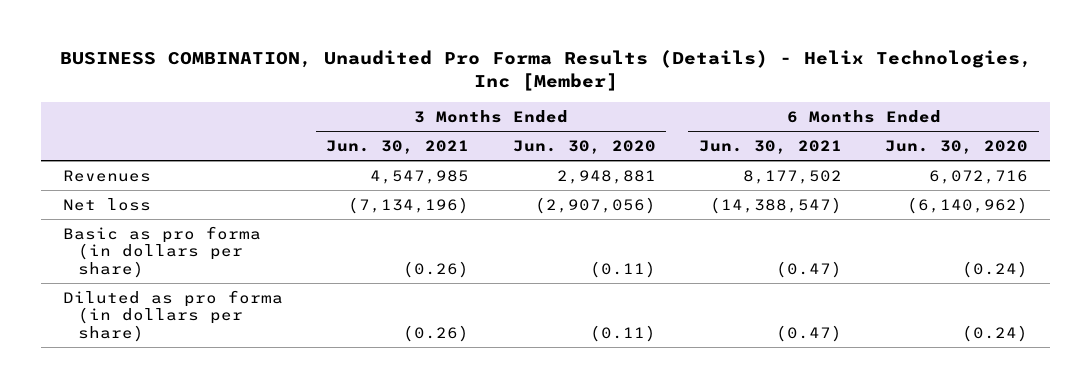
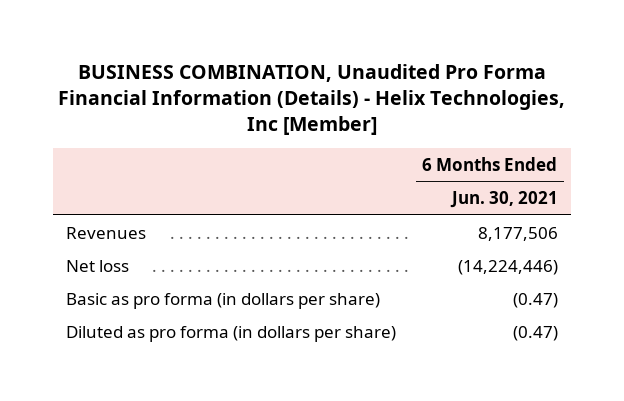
- BUSINESS COMBINATION, Unaudited Pro Forma Results (Details) - Helix Technologies, Inc [Member]
+ BUSINESS COMBINATION, Unaudited Pro Forma Financial Information (Details) - Helix Technologies, Inc [Member]
- | 3 Months Ended Jun. 30, 2021 | 3 Months Ended Jun. 30, 2020 | 6 Months Ended Jun. 30, 2021 | 6 Months Ended Jun. 30, 2020
+ | 6 Months Ended Jun. 30, 2021
- Revenues | 4,547,985 | 2,948,881 | 8,177,502 | 6,072,716
- Net loss | (7,134,196) | (2,907,056) | (14,388,547) | (6,140,962)
+ Revenues | 8,177,506
+ Net loss | (14,224,446)

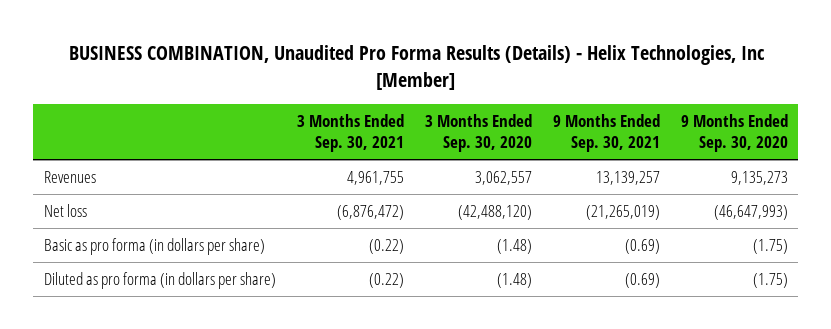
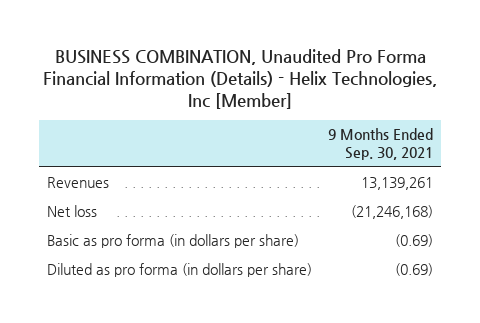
- BUSINESS COMBINATION, Unaudited Pro Forma Results (Details) - Helix Technologies, Inc [Member]
+ BUSINESS COMBINATION, Unaudited Pro Forma Financial Information (Details) - Helix Technologies, Inc [Member]
- | 3 Months Ended Sep. 30, 2021 | 3 Months Ended Sep. 30, 2020 | 9 Months Ended Sep. 30, 2021 | 9 Months Ended Sep. 30, 2020
+ | 9 Months Ended Sep. 30, 2021
- Revenues | 4,961,755 | 3,062,557 | 13,139,257 | 9,135,273
- Net loss | (6,876,472) | (42,488,120) | (21,265,019) | (46,647,993)
+ Revenues | 13,139,261
+ Net loss | (21,246,168)

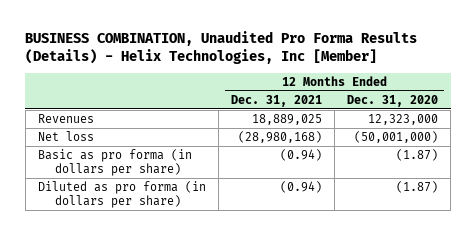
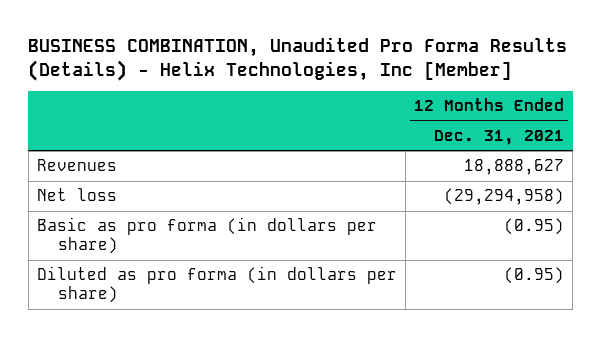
- | 12 Months Ended Dec. 31, 2021 | 12 Months Ended Dec. 31, 2020
+ | 12 Months Ended Dec. 31, 2021
- Revenues | 18,889,025 | 12,323,000
- Net loss | (28,980,168) | (50,001,000)
- Basic as pro forma (in dollars per share) | (0.94) | (1.87)
- Diluted as pro forma (in dollars per share) | (0.94) | (1.87)
+ Revenues | 18,888,627
+ Net loss | (29,294,958)
+ Basic as pro forma (in dollars per share) | (0.95)
+ Diluted as pro forma (in dollars per share) | (0.95)

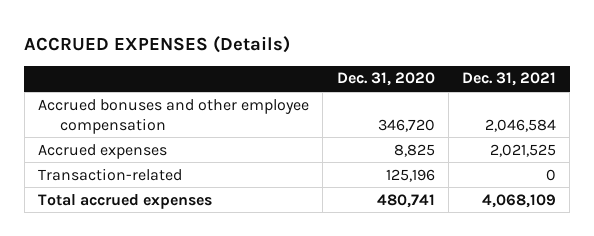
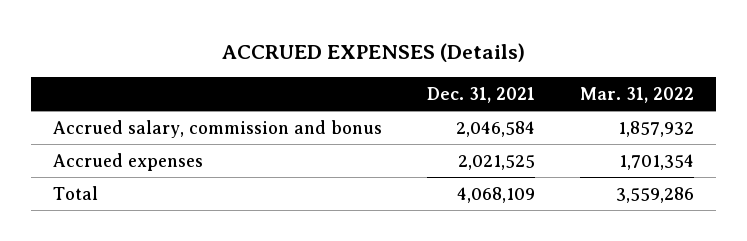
- | Dec. 31, 2020 | Dec. 31, 2021
+ | Dec. 31, 2021 | Mar. 31, 2022
- Accrued bonuses and other employee compensation | 346,720 | 2,046,584
+ Accrued salary, commission and bonus | 2,046,584 | 1,857,932
- Transaction-related | 125,196 | 0
- Total accrued expenses | 480,741 | 4,068,109
+ Total | 4,068,109 | 3,559,286

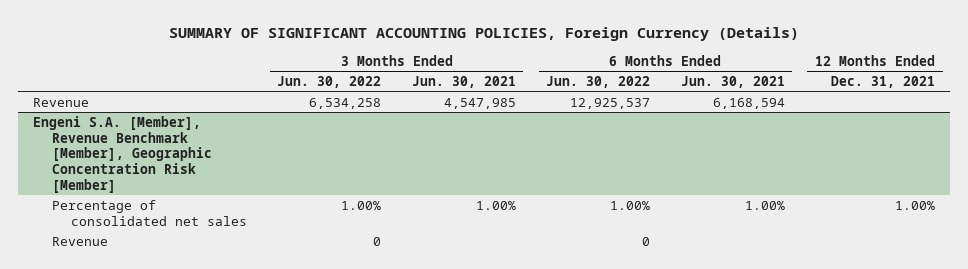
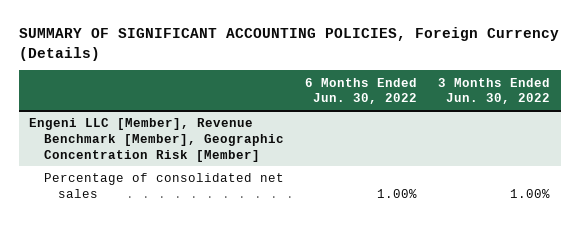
- | 3 Months Ended Jun. 30, 2022 | 3 Months Ended Jun. 30, 2021 | 6 Months Ended Jun. 30, 2022 | 6 Months Ended Jun. 30, 2021 | 12 Months Ended Dec. 31, 2021
+ | 6 Months Ended Jun. 30, 2022 | 3 Months Ended Jun. 30, 2022
- Revenue | 6,534,258 | 4,547,985 | 12,925,537 | 6,168,594 |
- Engeni S.A. [Member], Revenue Benchmark [Member], Geographic Concentration Risk [Member]
+ Engeni LLC [Member], Revenue Benchmark [Member], Geographic Concentration Risk [Member]
- Revenue | 0 | | 0 | |

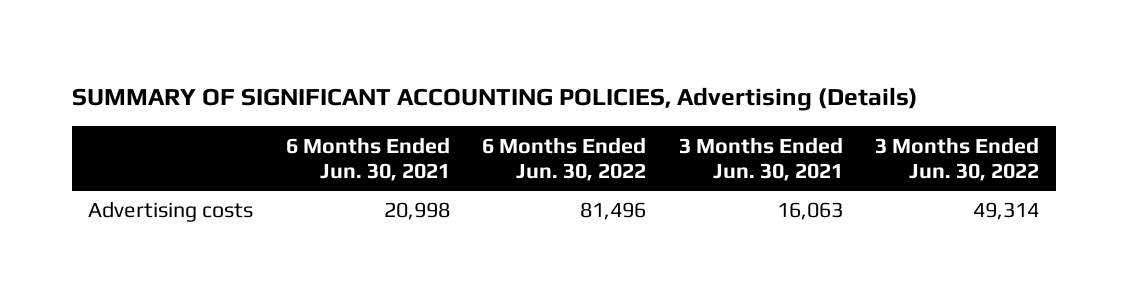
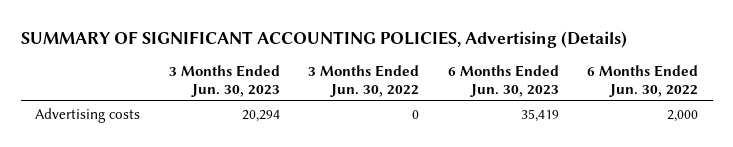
- | 6 Months Ended Jun. 30, 2021 | 6 Months Ended Jun. 30, 2022 | 3 Months Ended Jun. 30, 2021 | 3 Months Ended Jun. 30, 2022
+ | 3 Months Ended Jun. 30, 2023 | 3 Months Ended Jun. 30, 2022 | 6 Months Ended Jun. 30, 2023 | 6 Months Ended Jun. 30, 2022
- Advertising costs | 20,998 | 81,496 | 16,063 | 49,314
+ Advertising costs | 20,294 | 0 | 35,419 | 2,000

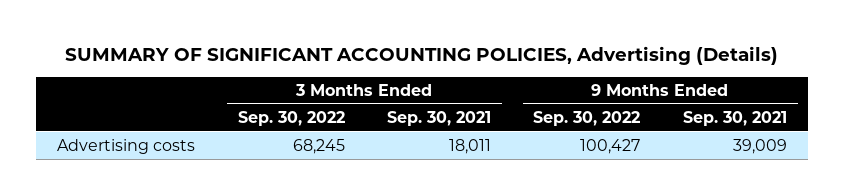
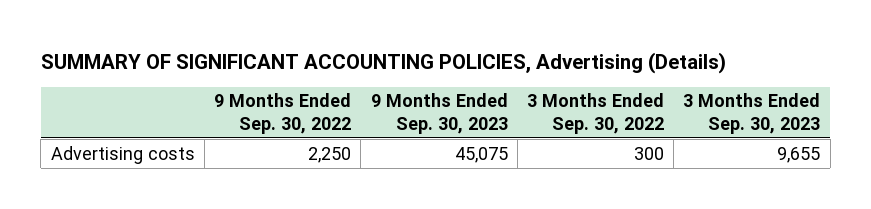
- | 3 Months Ended Sep. 30, 2022 | 3 Months Ended Sep. 30, 2021 | 9 Months Ended Sep. 30, 2022 | 9 Months Ended Sep. 30, 2021
+ | 9 Months Ended Sep. 30, 2022 | 9 Months Ended Sep. 30, 2023 | 3 Months Ended Sep. 30, 2022 | 3 Months Ended Sep. 30, 2023
- Advertising costs | 68,245 | 18,011 | 100,427 | 39,009
+ Advertising costs | 2,250 | 45,075 | 300 | 9,655

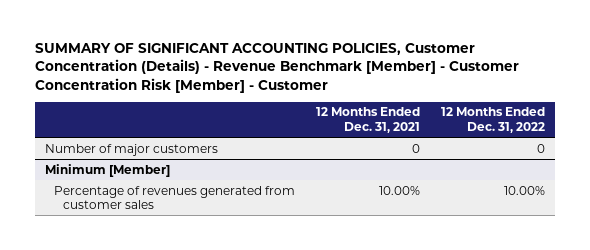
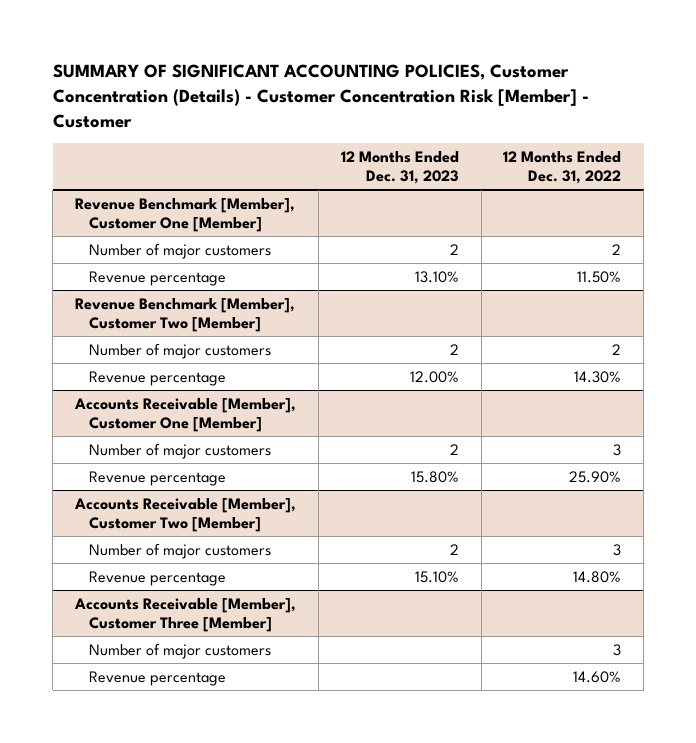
- SUMMARY OF SIGNIFICANT ACCOUNTING POLICIES, Customer Concentration (Details) - Revenue Benchmark [Member] - Customer Concentration Risk [Member] - Customer
+ SUMMARY OF SIGNIFICANT ACCOUNTING POLICIES, Customer Concentration (Details) - Customer Concentration Risk [Member] - Customer
- | 12 Months Ended Dec. 31, 2021 | 12 Months Ended Dec. 31, 2022
+ | 12 Months Ended Dec. 31, 2023 | 12 Months Ended Dec. 31, 2022
- Number of major customers | 0 | 0
- Minimum [Member]
- Percentage of revenues generated from customer sales | 10.00% | 10.00%
+ Revenue Benchmark [Member], Customer One [Member]
+ Number of major customers | 2 | 2
+ Revenue percentage | 13.10% | 11.50%
+ Revenue Benchmark [Member], Customer Two [Member]
+ Number of major customers | 2 | 2
+ Revenue percentage | 12.00% | 14.30%
+ Accounts Receivable [Member], Customer One [Member]
+ Number of major customers | 2 | 3
+ Revenue percentage | 15.80% | 25.90%
+ Accounts Receivable [Member], Customer Two [Member]
+ Number of major customers | 2 | 3
+ Revenue percentage | 15.10% | 14.80%
+ Accounts Receivable [Member], Customer Three [Member]
+ Number of major customers | | 3
+ Revenue percentage | | 14.60%

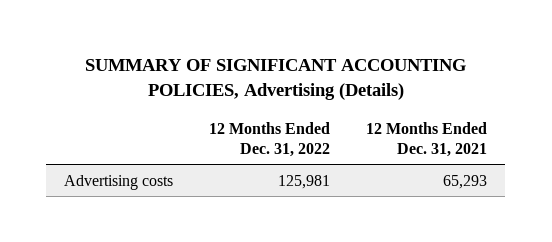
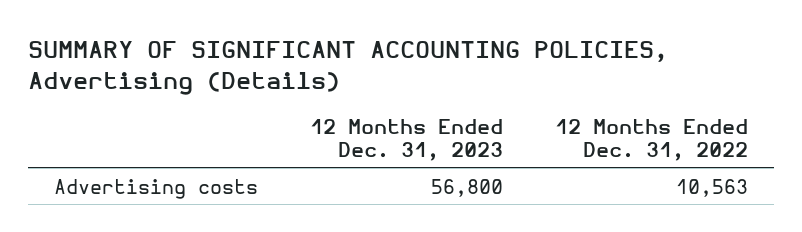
- | 12 Months Ended Dec. 31, 2022 | 12 Months Ended Dec. 31, 2021
+ | 12 Months Ended Dec. 31, 2023 | 12 Months Ended Dec. 31, 2022
- Advertising costs | 125,981 | 65,293
+ Advertising costs | 56,800 | 10,563

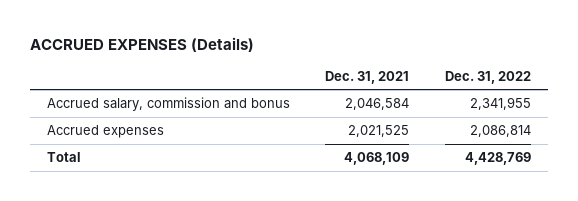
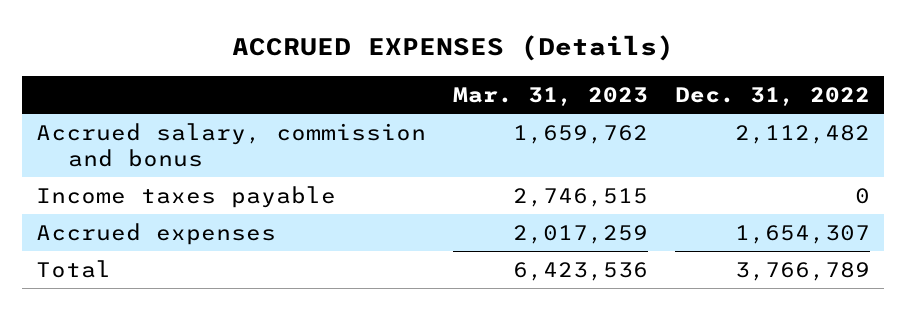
- | Dec. 31, 2021 | Dec. 31, 2022
+ | Mar. 31, 2023 | Dec. 31, 2022
- Accrued salary, commission and bonus | 2,046,584 | 2,341,955
- Accrued expenses | 2,021,525 | 2,086,814
- Total | 4,068,109 | 4,428,769
+ Accrued salary, commission and bonus | 1,659,762 | 2,112,482
+ Income taxes payable | 2,746,515 | 0
+ Accrued expenses | 2,017,259 | 1,654,307
+ Total | 6,423,536 | 3,766,789

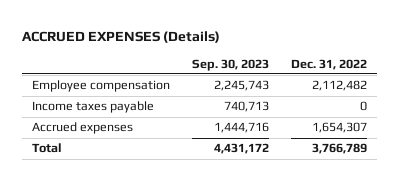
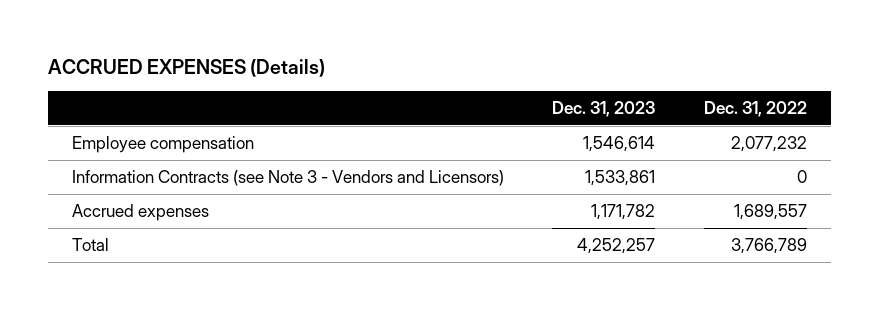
- | Sep. 30, 2023 | Dec. 31, 2022
+ | Dec. 31, 2023 | Dec. 31, 2022
- Employee compensation | 2,245,743 | 2,112,482
- Income taxes payable | 740,713 | 0
- Accrued expenses | 1,444,716 | 1,654,307
+ Employee compensation | 1,546,614 | 2,077,232
+ Information Contracts (see Note 3 - Vendors and Licensors) | 1,533,861 | 0
+ Accrued expenses | 1,171,782 | 1,689,557

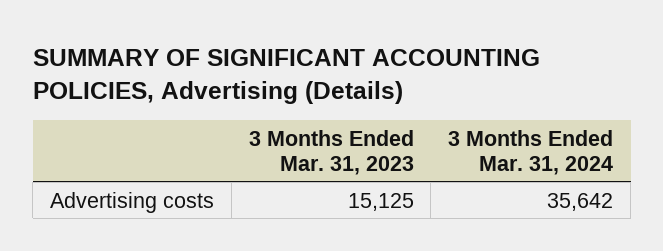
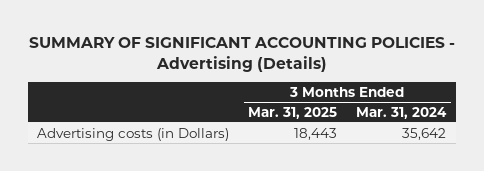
- SUMMARY OF SIGNIFICANT ACCOUNTING POLICIES, Advertising (Details)
+ SUMMARY OF SIGNIFICANT ACCOUNTING POLICIES - Advertising (Details)
- | 3 Months Ended Mar. 31, 2023 | 3 Months Ended Mar. 31, 2024
+ | 3 Months Ended Mar. 31, 2025 | 3 Months Ended Mar. 31, 2024
- Advertising costs | 15,125 | 35,642
+ Advertising costs (in Dollars) | 18,443 | 35,642

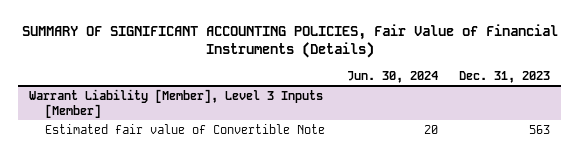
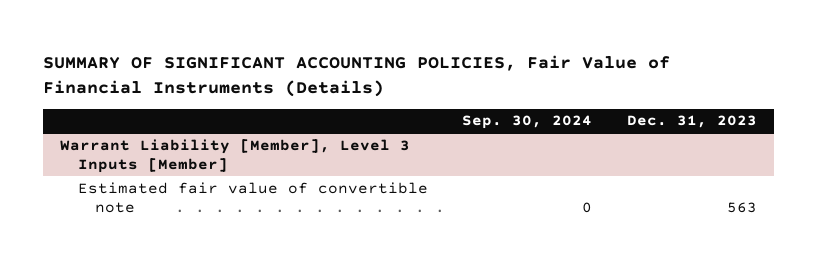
- | Jun. 30, 2024 | Dec. 31, 2023
+ | Sep. 30, 2024 | Dec. 31, 2023
@ Warrant Liability [Member], Level 3 Inputs [Member]
- Estimated fair value of Convertible Note | 20 | 563
+ Estimated fair value of convertible note | 0 | 563

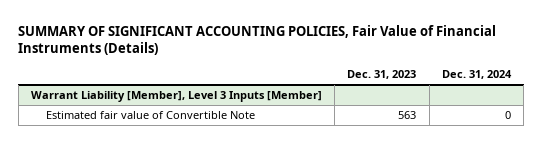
- | Sep. 30, 2024 | Dec. 31, 2023
+ | Dec. 31, 2023 | Dec. 31, 2024
@ Warrant Liability [Member], Level 3 Inputs [Member]
- Estimated fair value of convertible note | 0 | 563
+ Estimated fair value of Convertible Note | 563 | 0

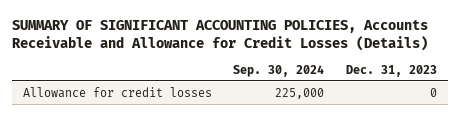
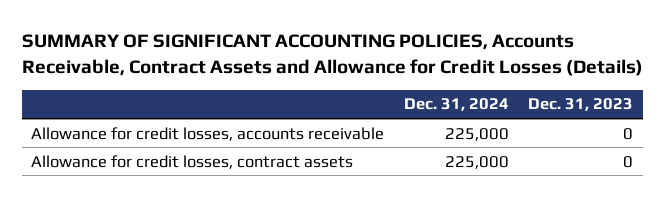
- SUMMARY OF SIGNIFICANT ACCOUNTING POLICIES, Accounts Receivable and Allowance for Credit Losses (Details)
+ SUMMARY OF SIGNIFICANT ACCOUNTING POLICIES, Accounts Receivable, Contract Assets and Allowance for Credit Losses (Details)
- | Sep. 30, 2024 | Dec. 31, 2023
+ | Dec. 31, 2024 | Dec. 31, 2023
- Allowance for credit losses | 225,000 | 0
+ Allowance for credit losses, accounts receivable | 225,000 | 0
+ Allowance for credit losses, contract assets | 225,000 | 0

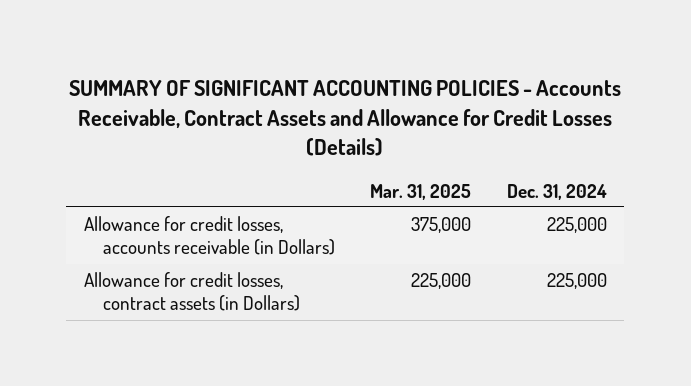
- SUMMARY OF SIGNIFICANT ACCOUNTING POLICIES, Accounts Receivable, Contract Assets and Allowance for Credit Losses (Details)
+ SUMMARY OF SIGNIFICANT ACCOUNTING POLICIES - Accounts Receivable, Contract Assets and Allowance for Credit Losses (Details)
- | Dec. 31, 2024 | Dec. 31, 2023
+ | Mar. 31, 2025 | Dec. 31, 2024
- Allowance for credit losses, accounts receivable | 225,000 | 0
- Allowance for credit losses, contract assets | 225,000 | 0
+ Allowance for credit losses, accounts receivable (in Dollars) | 375,000 | 225,000
+ Allowance for credit losses, contract assets (in Dollars) | 225,000 | 225,000

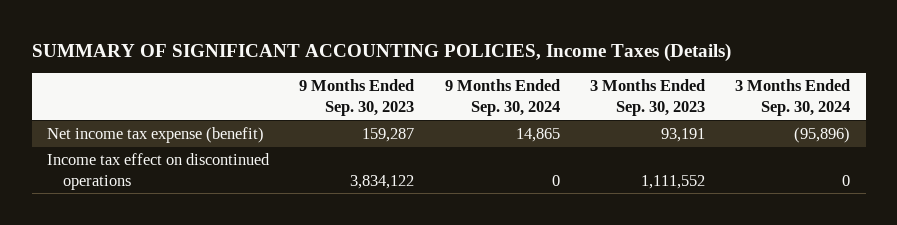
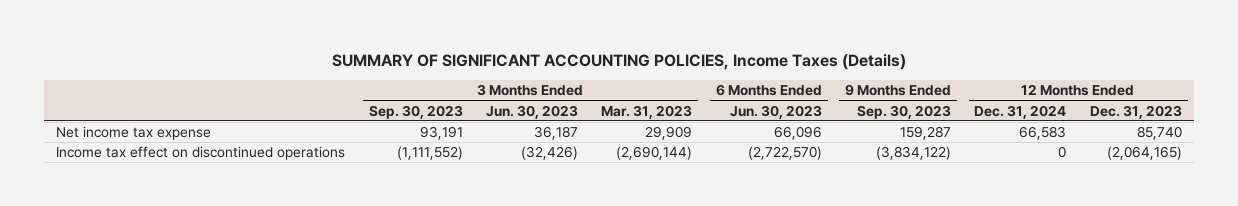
- | 9 Months Ended Sep. 30, 2023 | 9 Months Ended Sep. 30, 2024 | 3 Months Ended Sep. 30, 2023 | 3 Months Ended Sep. 30, 2024
+ | 3 Months Ended Sep. 30, 2023 | 3 Months Ended Jun. 30, 2023 | 3 Months Ended Mar. 31, 2023 | 6 Months Ended Jun. 30, 2023 | 9 Months Ended Sep. 30, 2023 | 12 Months Ended Dec. 31, 2024 | 12 Months Ended Dec. 31, 2023
- Net income tax expense (benefit) | 159,287 | 14,865 | 93,191 | (95,896)
- Income tax effect on discontinued operations | 3,834,122 | 0 | 1,111,552 | 0
+ Net income tax expense | 93,191 | 36,187 | 29,909 | 66,096 | 159,287 | 66,583 | 85,740
+ Income tax effect on discontinued operations | (1,111,552) | (32,426) | (2,690,144) | (2,722,570) | (3,834,122) | 0 | (2,064,165)

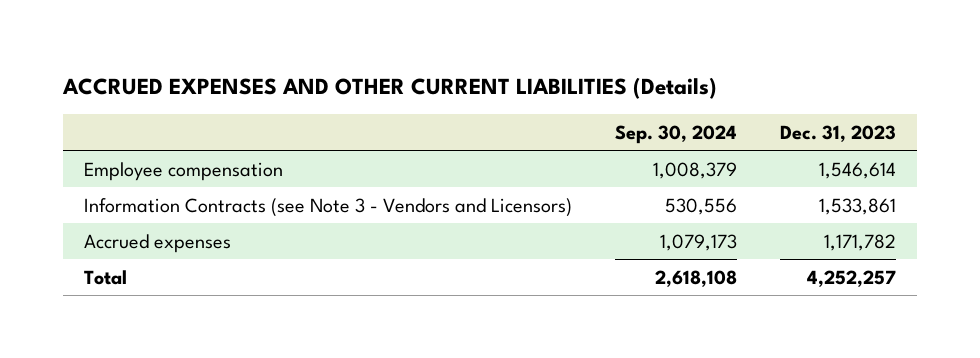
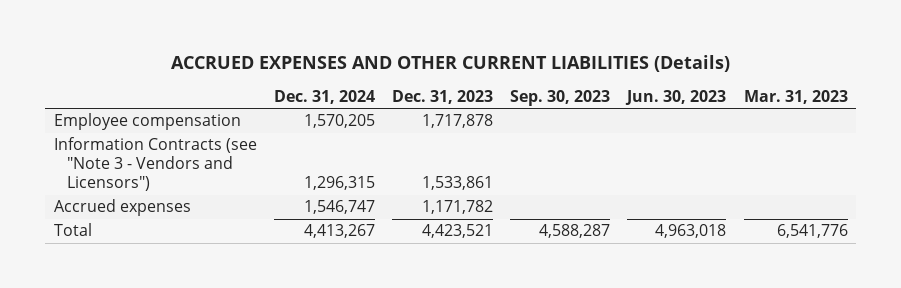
- | Sep. 30, 2024 | Dec. 31, 2023
+ | Dec. 31, 2024 | Dec. 31, 2023 | Sep. 30, 2023 | Jun. 30, 2023 | Mar. 31, 2023
- Employee compensation | 1,008,379 | 1,546,614
- Information Contracts (see Note 3 - Vendors and Licensors) | 530,556 | 1,533,861
+ Employee compensation | 1,570,205 | 1,717,878 | | |
+ Information Contracts (see "Note 3 - Vendors and Licensors") | 1,296,315 | 1,533,861 | | |
- Total | 2,618,108 | 4,252,257
+ Total | 4,413,267 | 4,423,521 | 4,588,287 | 4,963,018 | 6,541,776

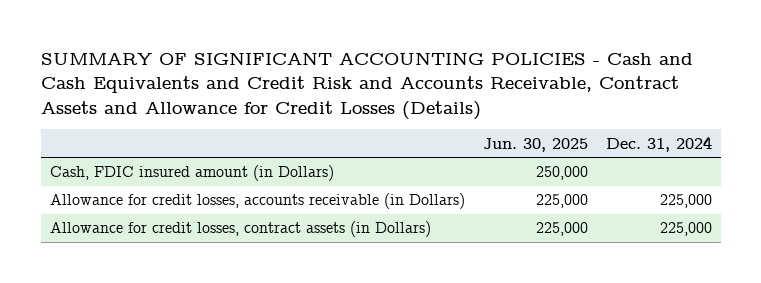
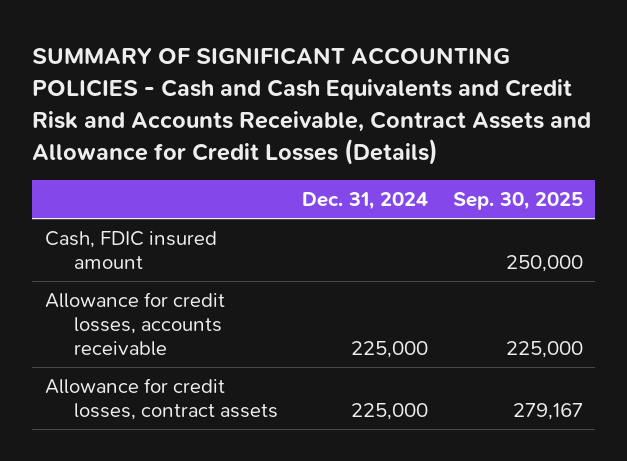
- | Jun. 30, 2025 | Dec. 31, 2024
+ | Dec. 31, 2024 | Sep. 30, 2025
- Cash, FDIC insured amount (in Dollars) | 250,000 |
- Allowance for credit losses, accounts receivable (in Dollars) | 225,000 | 225,000
- Allowance for credit losses, contract assets (in Dollars) | 225,000 | 225,000
+ Cash, FDIC insured amount | | 250,000
+ Allowance for credit losses, accounts receivable | 225,000 | 225,000
+ Allowance for credit losses, contract assets | 225,000 | 279,167

